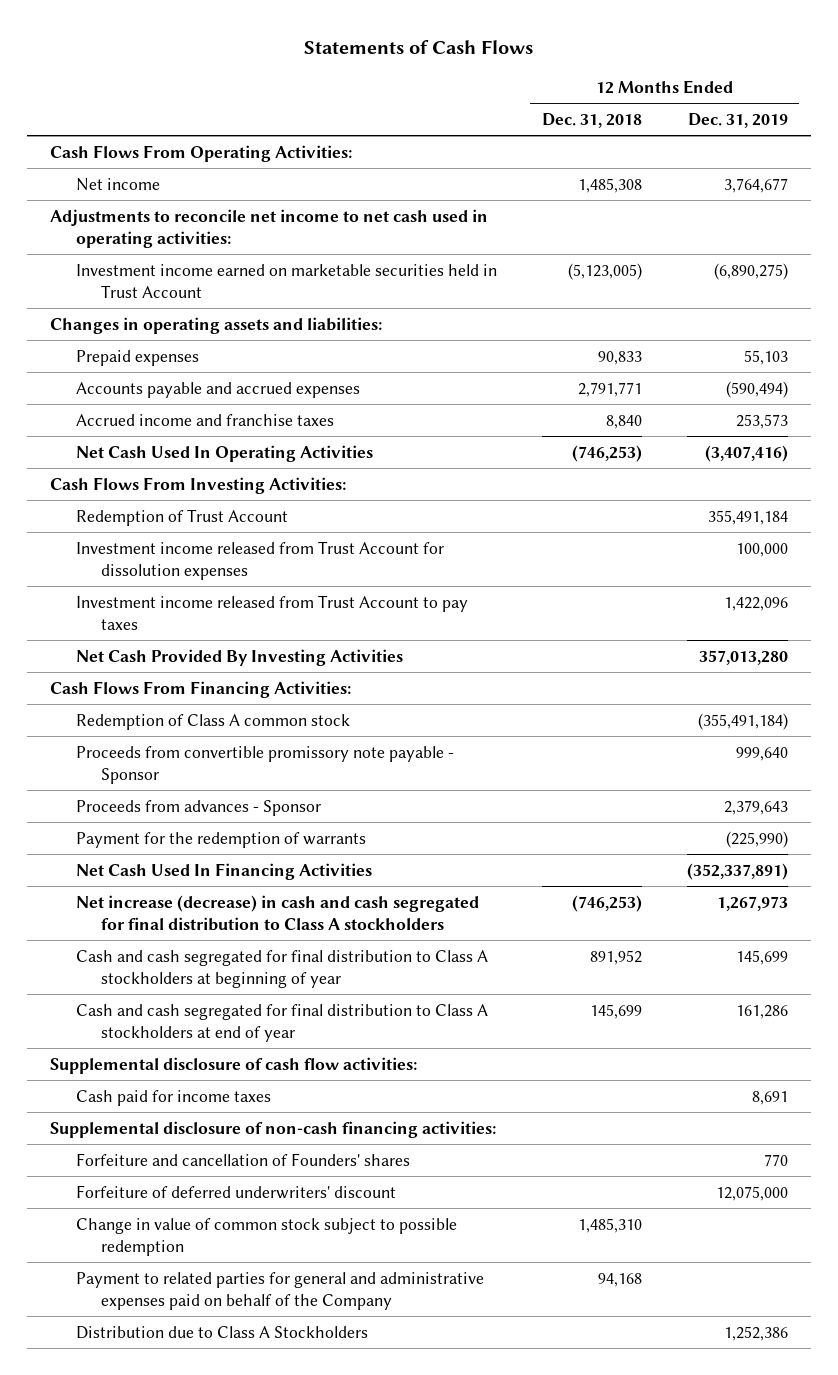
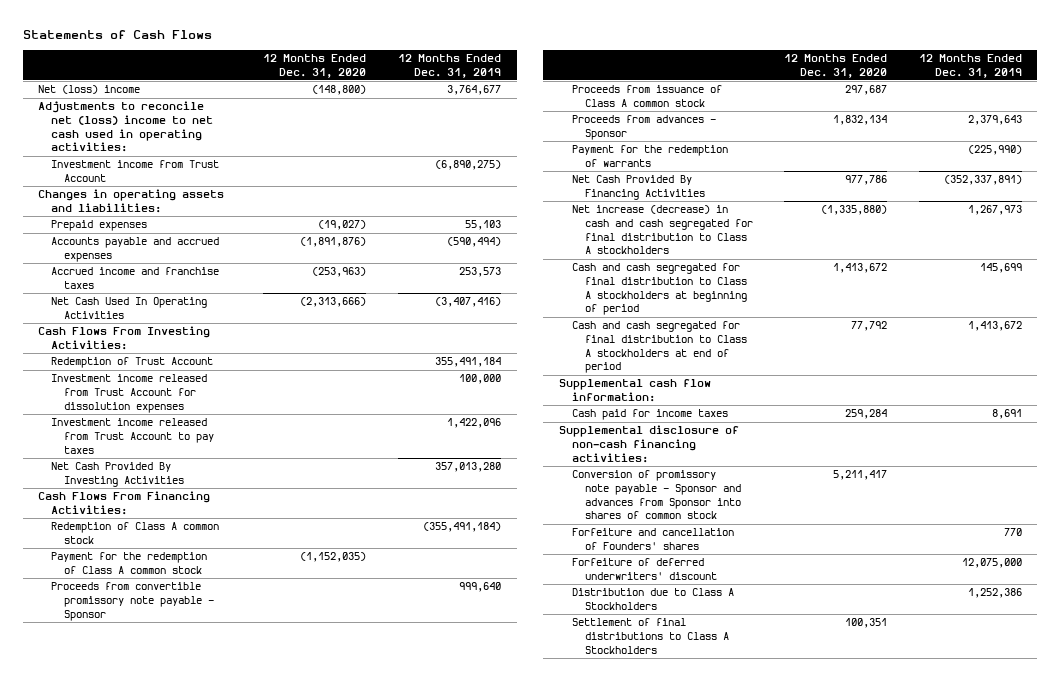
- | 12 Months Ended Dec. 31, 2018 | 12 Months Ended Dec. 31, 2019
+ | 12 Months Ended Dec. 31, 2020 | 12 Months Ended Dec. 31, 2019
- Cash Flows From Operating Activities:
- Net income | 1,485,308 | 3,764,677
- Adjustments to reconcile net income to net cash used in operating activities:
- Investment income earned on marketable securities held in Trust Account | (5,123,005) | (6,890,275)
+ Net (loss) income | (148,800) | 3,764,677
+ Adjustments to reconcile net (loss) income to net cash used in operating activities:
+ Investment income from Trust Account | | (6,890,275)
+ Payment for the redemption of Class A common stock | (1,152,035) |
+ Proceeds from issuance of Class A common stock | 297,687 |
- Net Cash Used In Financing Activities | | (352,337,891)
+ Net Cash Provided By Financing Activities | 977,786 | (352,337,891)
- Cash and cash segregated for final distribution to Class A stockholders at beginning of year | 891,952 | 145,699
- Cash and cash segregated for final distribution to Class A stockholders at end of year | 145,699 | 161,286
- Supplemental disclosure of cash flow activities:
+ Cash and cash segregated for final distribution to Class A stockholders at beginning of period | 1,413,672 | 145,699
+ Cash and cash segregated for final distribution to Class A stockholders at end of period | 77,792 | 1,413,672
+ Supplemental cash flow information:
+ Conversion of promissory note payable - Sponsor and advances from Sponsor into shares of common stock | 5,211,417 |
- Change in value of common stock subject to possible redemption | 1,485,310 |
- Payment to related parties for general and administrative expenses paid on behalf of the Company | 94,168 |
+ Settlement of final distributions to Class A Stockholders | 100,351 |

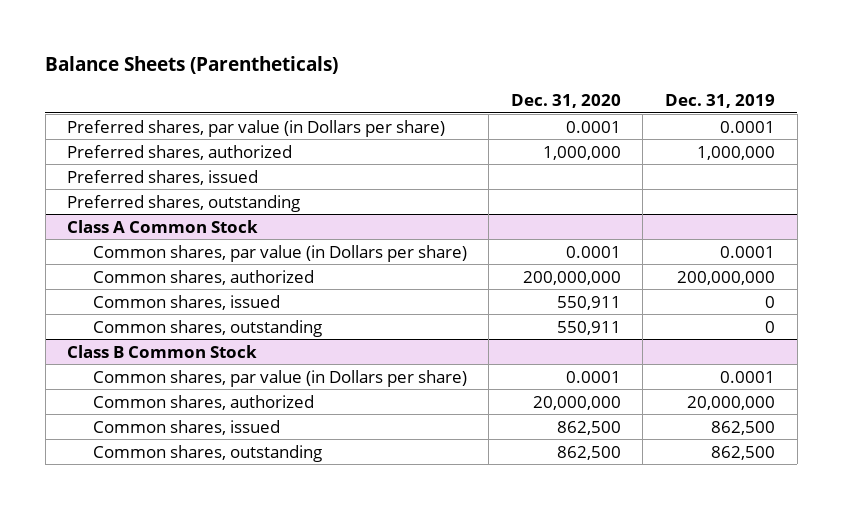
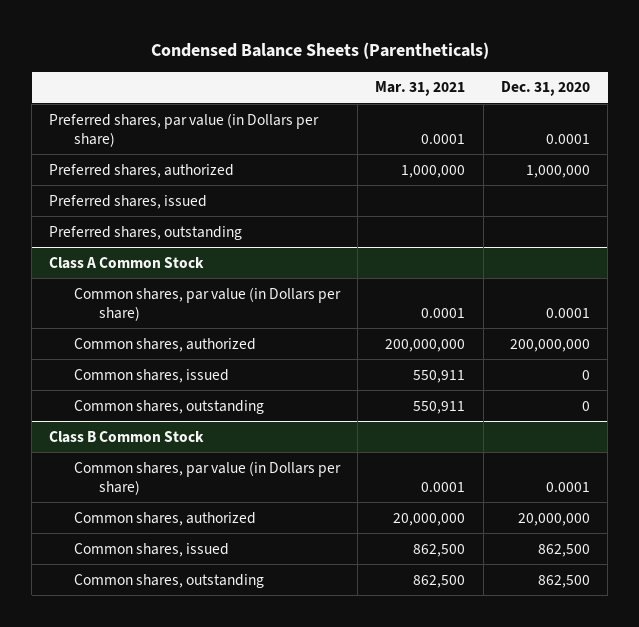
- Balance Sheets (Parentheticals)
+ Condensed Balance Sheets (Parentheticals)
- | Dec. 31, 2020 | Dec. 31, 2019
+ | Mar. 31, 2021 | Dec. 31, 2020
@ Class A Common Stock
- Common shares, issued | 550,911 | 0
- Common shares, outstanding | 550,911 | 0
+ Common shares, issued | 550,911 | 0
+ Common shares, outstanding | 550,911 | 0

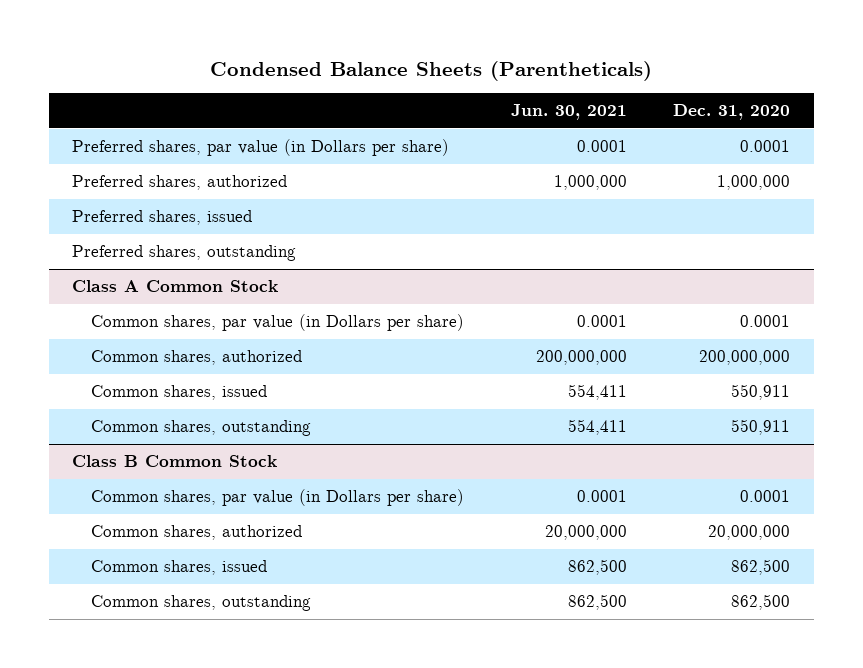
- | Mar. 31, 2021 | Dec. 31, 2020
+ | Jun. 30, 2021 | Dec. 31, 2020
@ Class A Common Stock
- Common shares, issued | 550,911 | 0
- Common shares, outstanding | 550,911 | 0
+ Common shares, issued | 554,411 | 550,911
+ Common shares, outstanding | 554,411 | 550,911

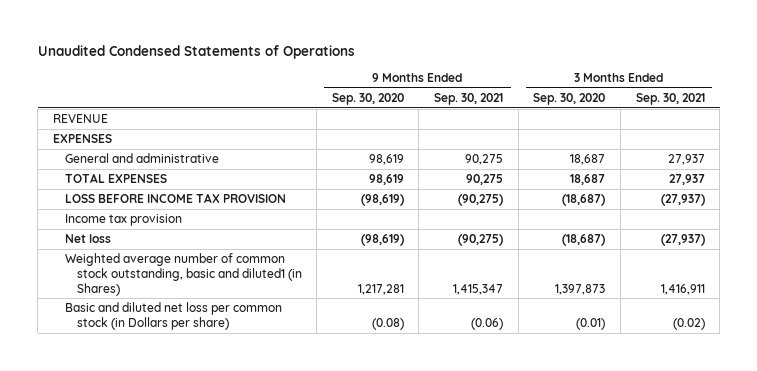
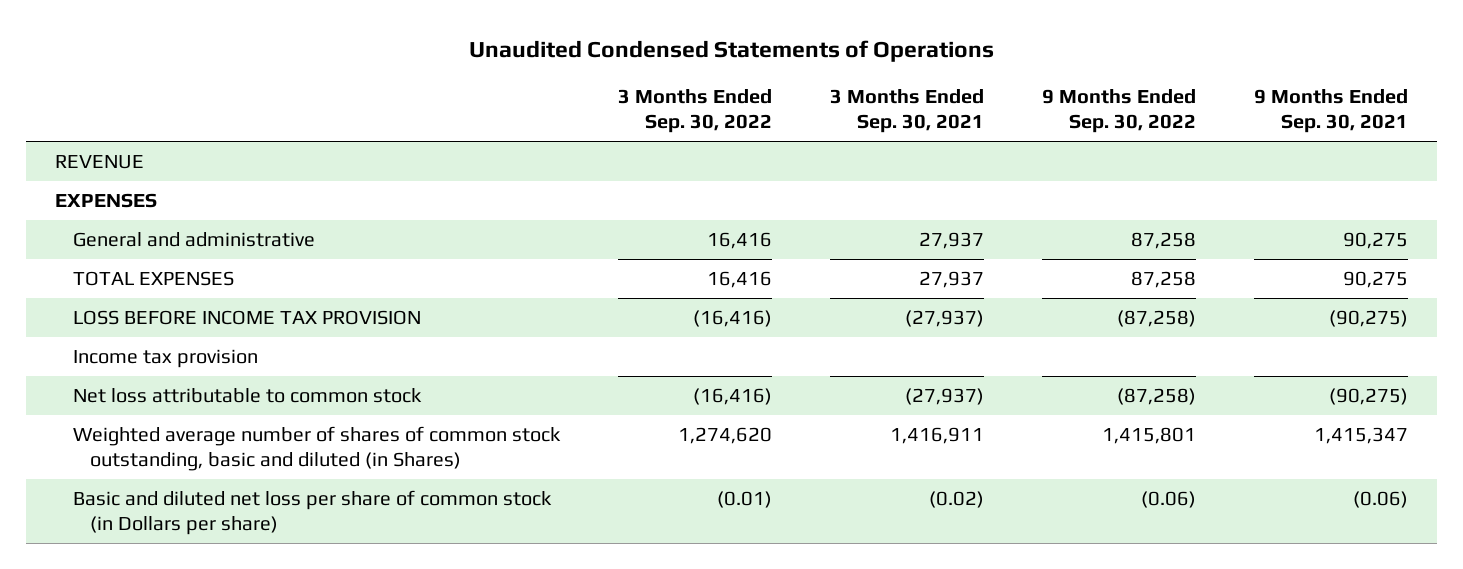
- | 9 Months Ended Sep. 30, 2020 | 9 Months Ended Sep. 30, 2021 | 3 Months Ended Sep. 30, 2020 | 3 Months Ended Sep. 30, 2021
+ | 3 Months Ended Sep. 30, 2022 | 3 Months Ended Sep. 30, 2021 | 9 Months Ended Sep. 30, 2022 | 9 Months Ended Sep. 30, 2021
- Net loss | (98,619) | (90,275) | (18,687) | (27,937)
- Weighted average number of common stock outstanding, basic and diluted1 (in Shares) | 1,217,281 | 1,415,347 | 1,397,873 | 1,416,911
- Basic and diluted net loss per common stock (in Dollars per share) | (0.08) | (0.06) | (0.01) | (0.02)
+ Net loss attributable to common stock | (16,416) | (27,937) | (87,258) | (90,275)
+ Weighted average number of shares of common stock outstanding, basic and diluted (in Shares) | 1,274,620 | 1,416,911 | 1,415,801 | 1,415,347
+ Basic and diluted net loss per share of common stock (in Dollars per share) | (0.01) | (0.02) | (0.06) | (0.06)

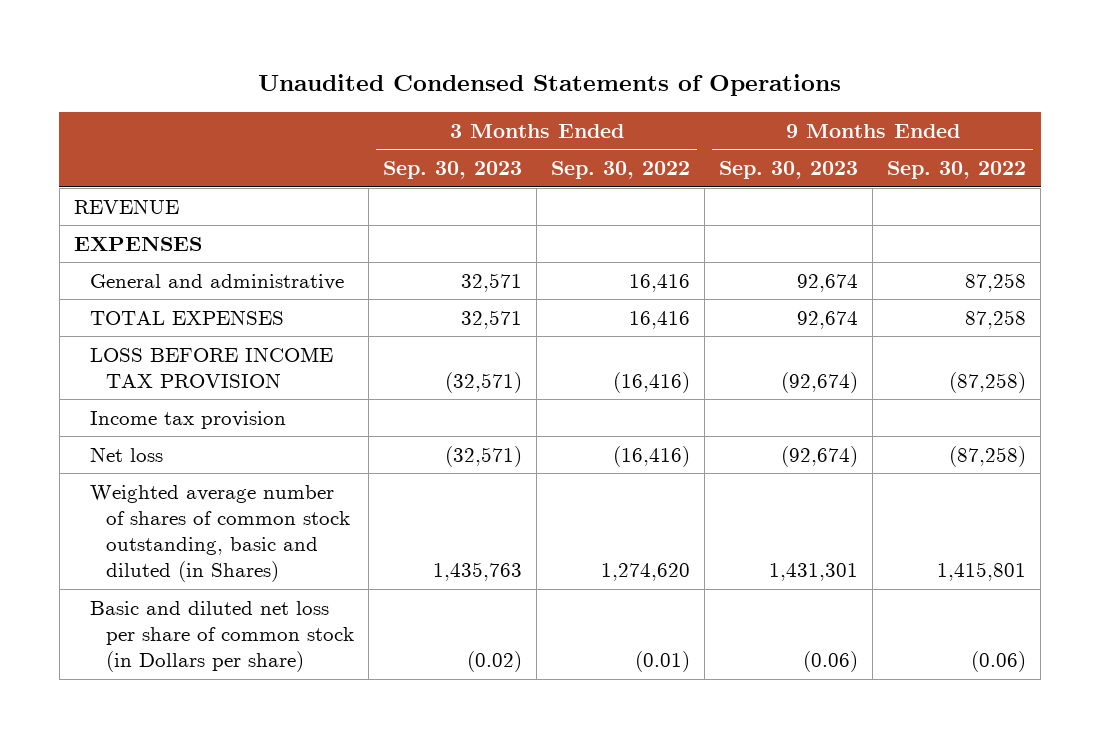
- | 3 Months Ended Sep. 30, 2022 | 3 Months Ended Sep. 30, 2021 | 9 Months Ended Sep. 30, 2022 | 9 Months Ended Sep. 30, 2021
+ | 3 Months Ended Sep. 30, 2023 | 3 Months Ended Sep. 30, 2022 | 9 Months Ended Sep. 30, 2023 | 9 Months Ended Sep. 30, 2022
- Net loss attributable to common stock | (16,416) | (27,937) | (87,258) | (90,275)
+ Net loss | (32,571) | (16,416) | (92,674) | (87,258)

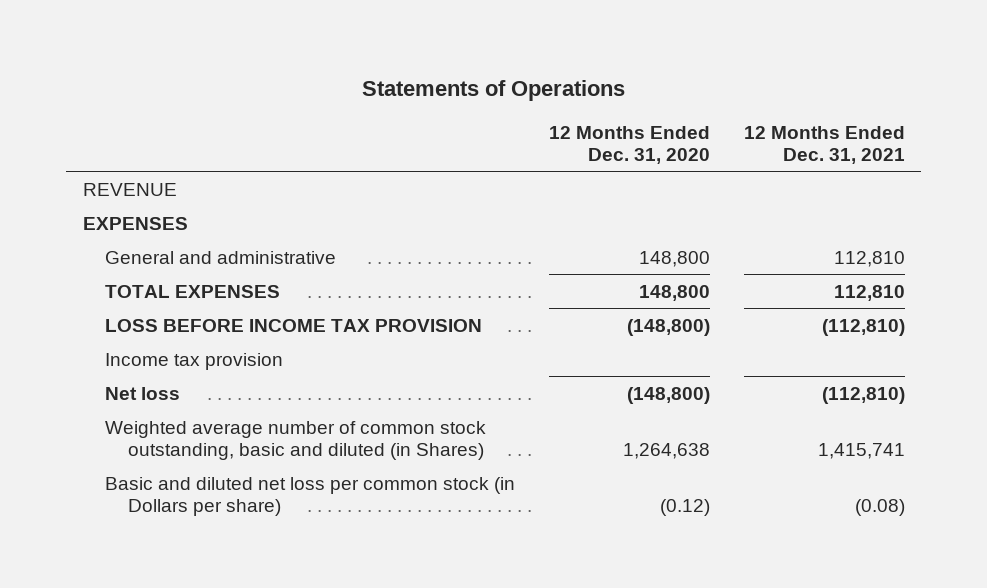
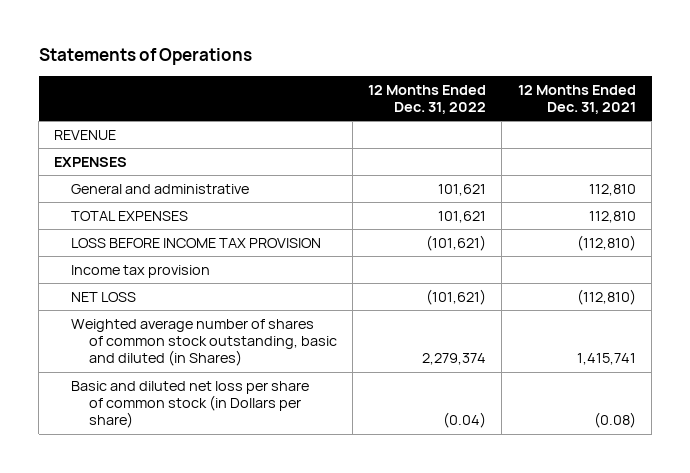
- | 12 Months Ended Dec. 31, 2020 | 12 Months Ended Dec. 31, 2021
+ | 12 Months Ended Dec. 31, 2022 | 12 Months Ended Dec. 31, 2021
- Net loss | (148,800) | (112,810)
- Weighted average number of common stock outstanding, basic and diluted (in Shares) | 1,264,638 | 1,415,741
- Basic and diluted net loss per common stock (in Dollars per share) | (0.12) | (0.08)
+ NET LOSS | (101,621) | (112,810)
+ Weighted average number of shares of common stock outstanding, basic and diluted (in Shares) | 2,279,374 | 1,415,741
+ Basic and diluted net loss per share of common stock (in Dollars per share) | (0.04) | (0.08)

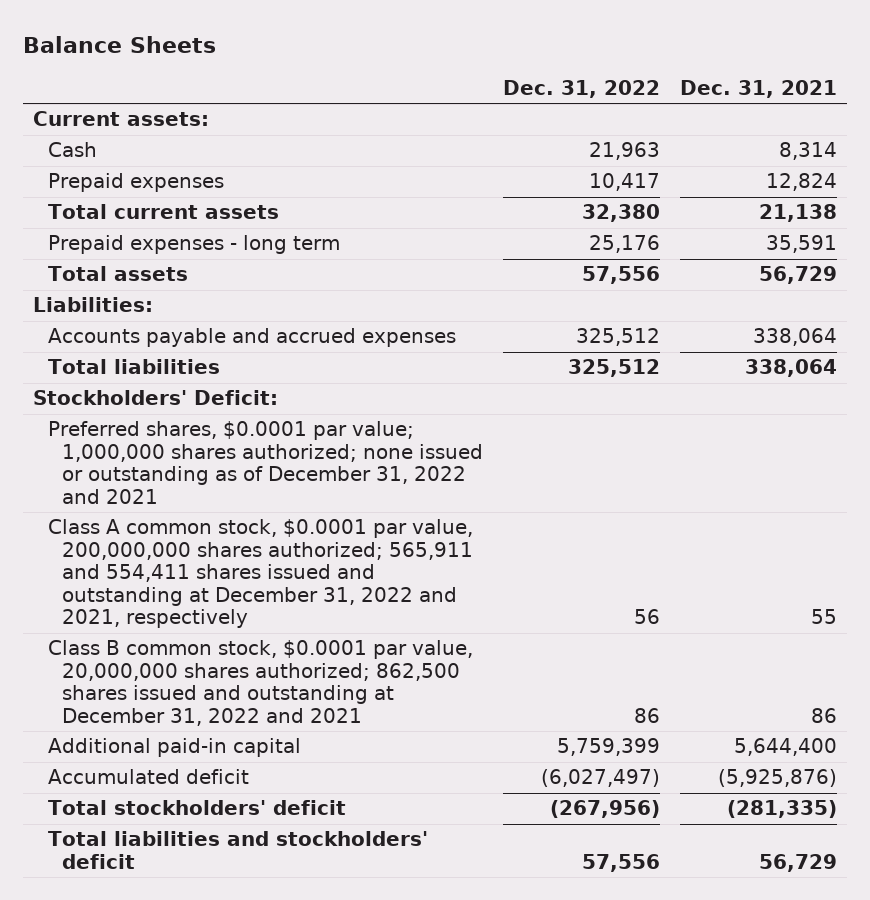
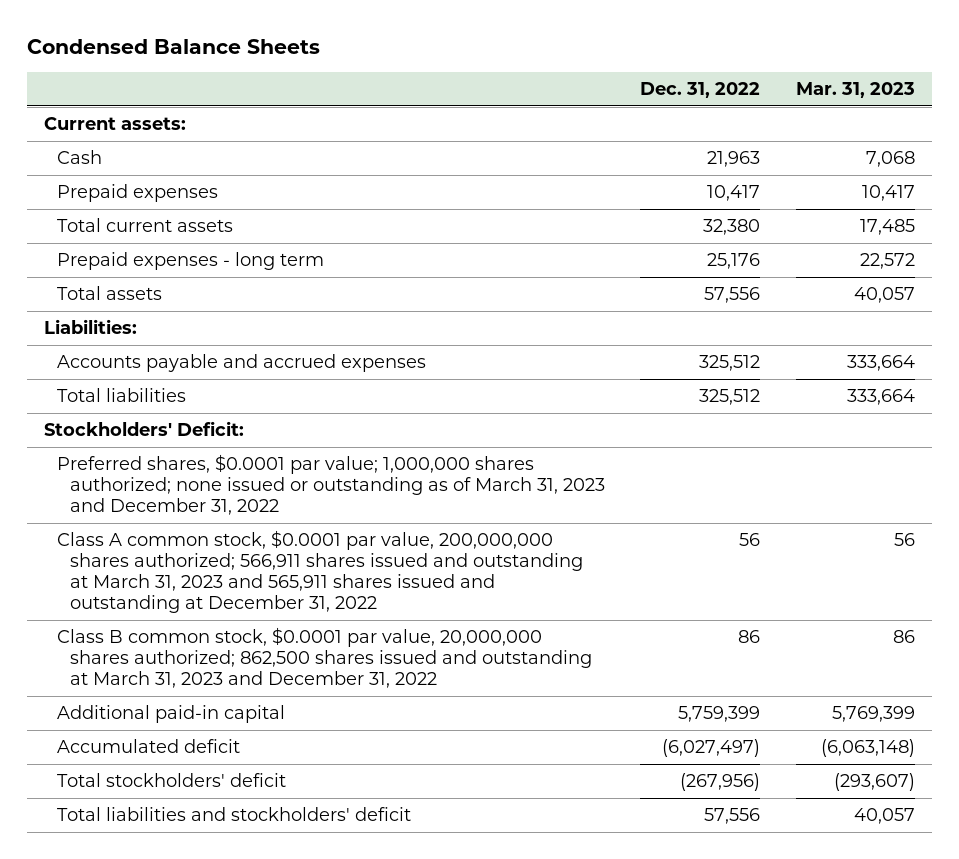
- Balance Sheets
+ Condensed Balance Sheets
- | Dec. 31, 2022 | Dec. 31, 2021
+ | Dec. 31, 2022 | Mar. 31, 2023
- Preferred shares, $0.0001 par value; 1,000,000 shares authorized; none issued or outstanding as of December 31, 2022 and 2021
- Class A common stock, $0.0001 par value, 200,000,000 shares authorized; 565,911 and 554,411 shares issued and outstanding at December 31, 2022 and 2021, respectively | 56 | 55
- Class B common stock, $0.0001 par value, 20,000,000 shares authorized; 862,500 shares issued and outstanding at December 31, 2022 and 2021 | 86 | 86
+ Preferred shares, $0.0001 par value; 1,000,000 shares authorized; none issued or outstanding as of March 31, 2023 and December 31, 2022
+ Class A common stock, $0.0001 par value, 200,000,000 shares authorized; 566,911 shares issued and outstanding at March 31, 2023 and 565,911 shares issued and outstanding at December 31, 2022 | 56 | 56
+ Class B common stock, $0.0001 par value, 20,000,000 shares authorized; 862,500 shares issued and outstanding at March 31, 2023 and December 31, 2022 | 86 | 86

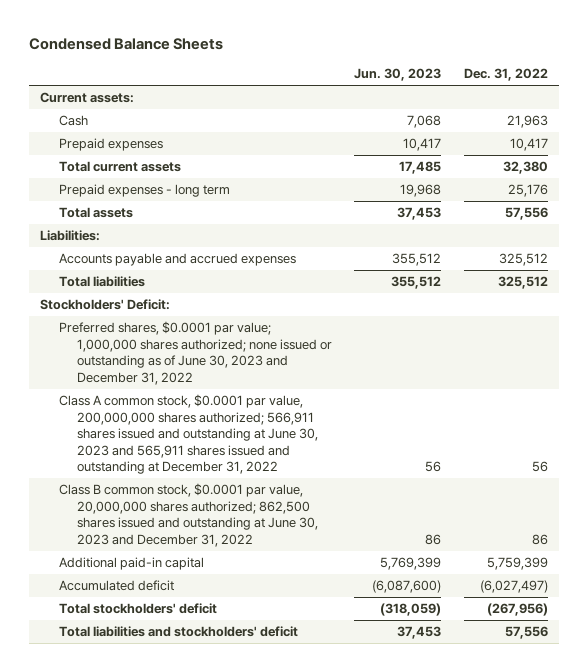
- | Dec. 31, 2022 | Mar. 31, 2023
+ | Jun. 30, 2023 | Dec. 31, 2022
- Preferred shares, $0.0001 par value; 1,000,000 shares authorized; none issued or outstanding as of March 31, 2023 and December 31, 2022
- Class A common stock, $0.0001 par value, 200,000,000 shares authorized; 566,911 shares issued and outstanding at March 31, 2023 and 565,911 shares issued and outstanding at December 31, 2022 | 56 | 56
- Class B common stock, $0.0001 par value, 20,000,000 shares authorized; 862,500 shares issued and outstanding at March 31, 2023 and December 31, 2022 | 86 | 86
+ Preferred shares, $0.0001 par value; 1,000,000 shares authorized; none issued or outstanding as of June 30, 2023 and December 31, 2022
+ Class A common stock, $0.0001 par value, 200,000,000 shares authorized; 566,911 shares issued and outstanding at June 30, 2023 and 565,911 shares issued and outstanding at December 31, 2022 | 56 | 56
+ Class B common stock, $0.0001 par value, 20,000,000 shares authorized; 862,500 shares issued and outstanding at June 30, 2023 and December 31, 2022 | 86 | 86

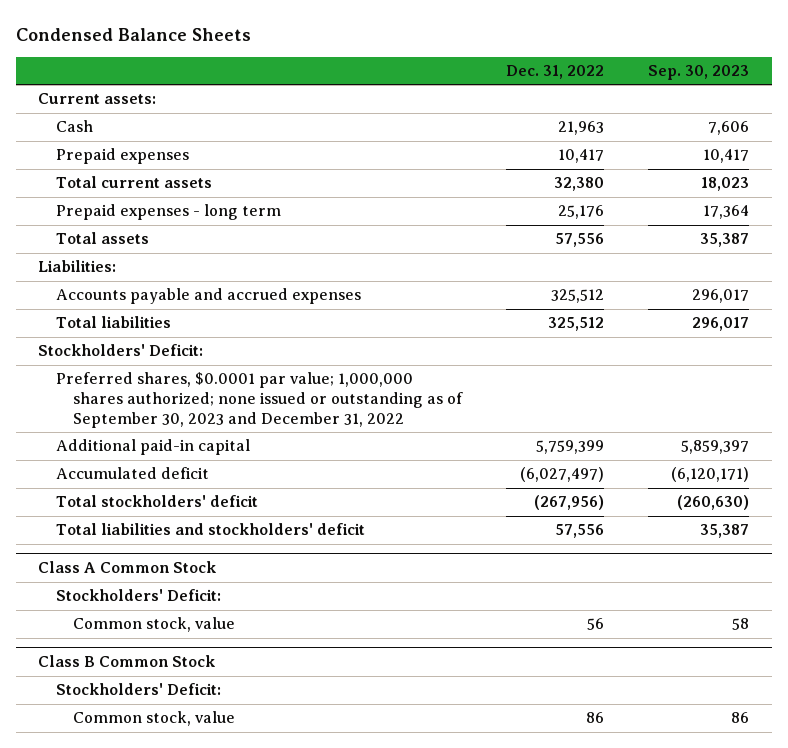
- | Jun. 30, 2023 | Dec. 31, 2022
+ | Dec. 31, 2022 | Sep. 30, 2023
- Preferred shares, $0.0001 par value; 1,000,000 shares authorized; none issued or outstanding as of June 30, 2023 and December 31, 2022
- Class A common stock, $0.0001 par value, 200,000,000 shares authorized; 566,911 shares issued and outstanding at June 30, 2023 and 565,911 shares issued and outstanding at December 31, 2022 | 56 | 56
- Class B common stock, $0.0001 par value, 20,000,000 shares authorized; 862,500 shares issued and outstanding at June 30, 2023 and December 31, 2022 | 86 | 86
+ Preferred shares, $0.0001 par value; 1,000,000 shares authorized; none issued or outstanding as of September 30, 2023 and December 31, 2022
+ Class A Common Stock
+ Stockholders' Deficit:
+ Common stock, value | 56 | 58
+ Class B Common Stock
+ Stockholders' Deficit:
+ Common stock, value | 86 | 86

